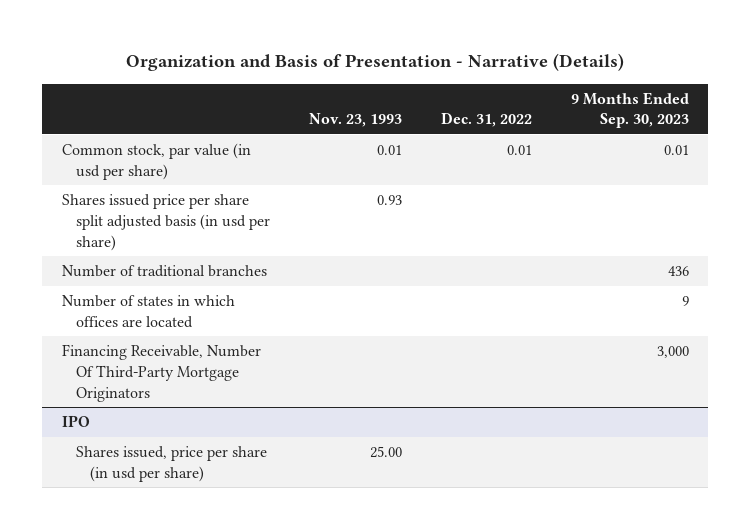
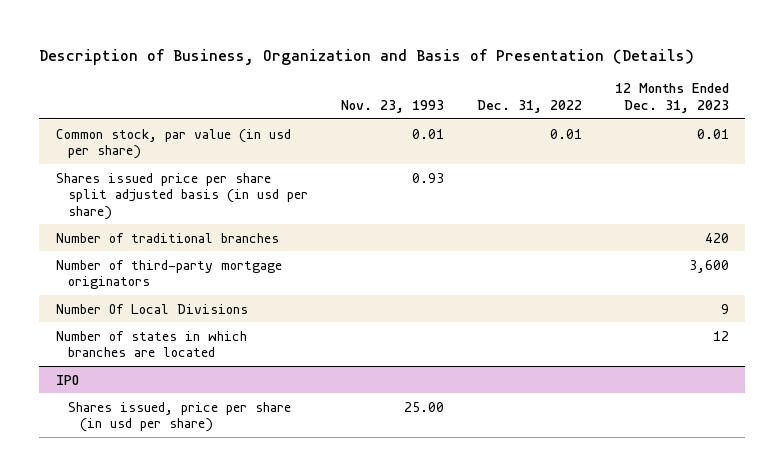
- Organization and Basis of Presentation - Narrative (Details)
+ Description of Business, Organization and Basis of Presentation (Details)
- | Nov. 23, 1993 | Dec. 31, 2022 | 9 Months Ended Sep. 30, 2023
+ | Nov. 23, 1993 | Dec. 31, 2022 | 12 Months Ended Dec. 31, 2023
- Number of states in which offices are located | | | 9
- Financing Receivable, Number Of Third-Party Mortgage Originators | | | 3,000
+ Number of third-party mortgage originators | | | 3,600
+ Number Of Local Divisions | | | 9
+ Number of states in which branches are located | | | 12

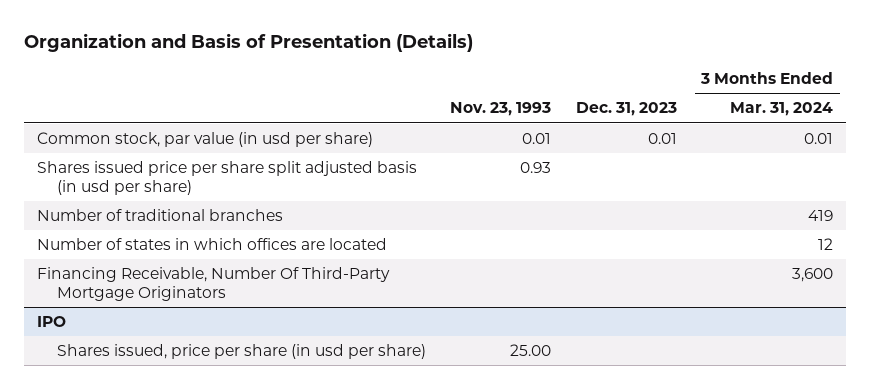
- Description of Business, Organization and Basis of Presentation (Details)
+ Organization and Basis of Presentation (Details)
- | Nov. 23, 1993 | Dec. 31, 2022 | 12 Months Ended Dec. 31, 2023
+ | Nov. 23, 1993 | Dec. 31, 2023 | 3 Months Ended Mar. 31, 2024
- Number of third-party mortgage originators | | | 3,600
- Number Of Local Divisions | | | 9
- Number of states in which branches are located | | | 12
+ Number of states in which offices are located | | | 12
+ Financing Receivable, Number Of Third-Party Mortgage Originators | | | 3,600

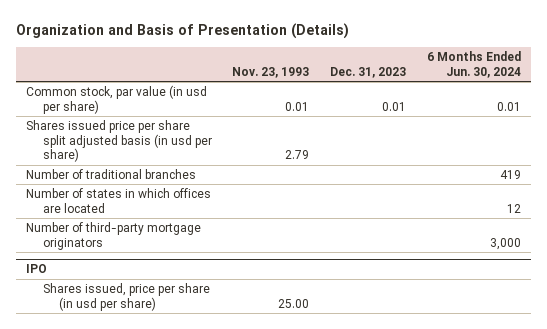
- | Nov. 23, 1993 | Dec. 31, 2023 | 3 Months Ended Mar. 31, 2024
+ | Nov. 23, 1993 | Dec. 31, 2023 | 6 Months Ended Jun. 30, 2024
- Shares issued price per share split adjusted basis (in usd per share) | 0.93 | |
+ Shares issued price per share split adjusted basis (in usd per share) | 2.79 | |
- Financing Receivable, Number Of Third-Party Mortgage Originators | | | 3,600
+ Number of third-party mortgage originators | | | 3,000

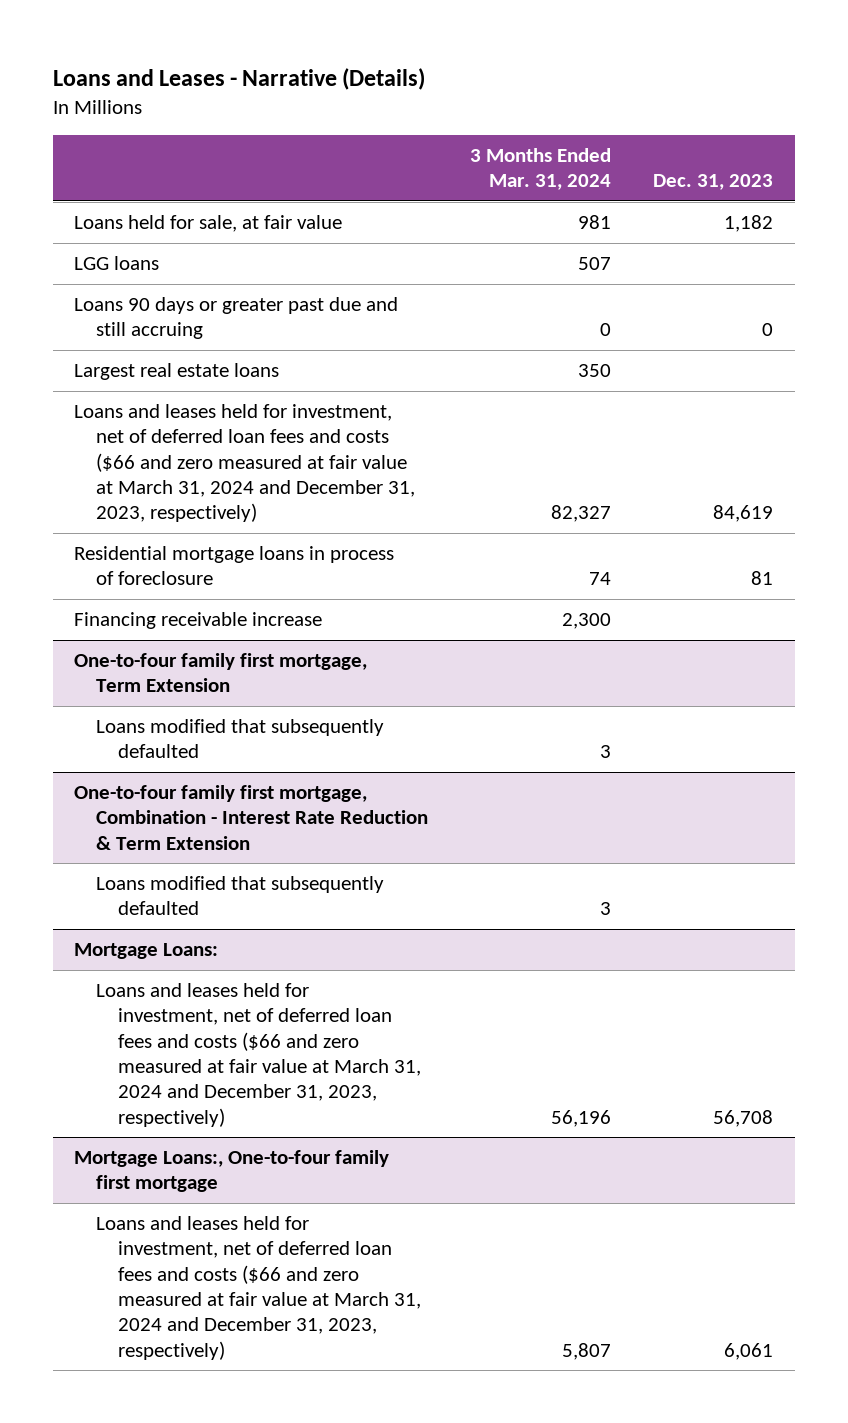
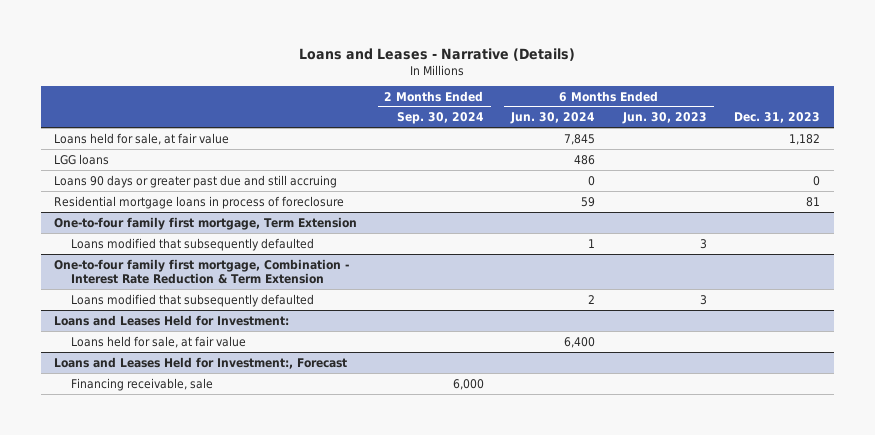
- | 3 Months Ended Mar. 31, 2024 | Dec. 31, 2023
+ | 2 Months Ended Sep. 30, 2024 | 6 Months Ended Jun. 30, 2024 | 6 Months Ended Jun. 30, 2023 | Dec. 31, 2023
- Largest real estate loans | 350 |
- Loans and leases held for investment, net of deferred loan fees and costs ($66 and zero measured at fair value at March 31, 2024 and December 31, 2023, respectively) | 82,327 | 84,619
- Financing receivable increase | 2,300 |
- Mortgage Loans:
- Loans and leases held for investment, net of deferred loan fees and costs ($66 and zero measured at fair value at March 31, 2024 and December 31, 2023, respectively) | 56,196 | 56,708
- Mortgage Loans:, One-to-four family first mortgage
- Loans and leases held for investment, net of deferred loan fees and costs ($66 and zero measured at fair value at March 31, 2024 and December 31, 2023, respectively) | 5,807 | 6,061
+ Loans and Leases Held for Investment:
+ Loans held for sale, at fair value | | 6,400 | |
+ Loans and Leases Held for Investment:, Forecast
+ Financing receivable, sale | 6,000 | | |

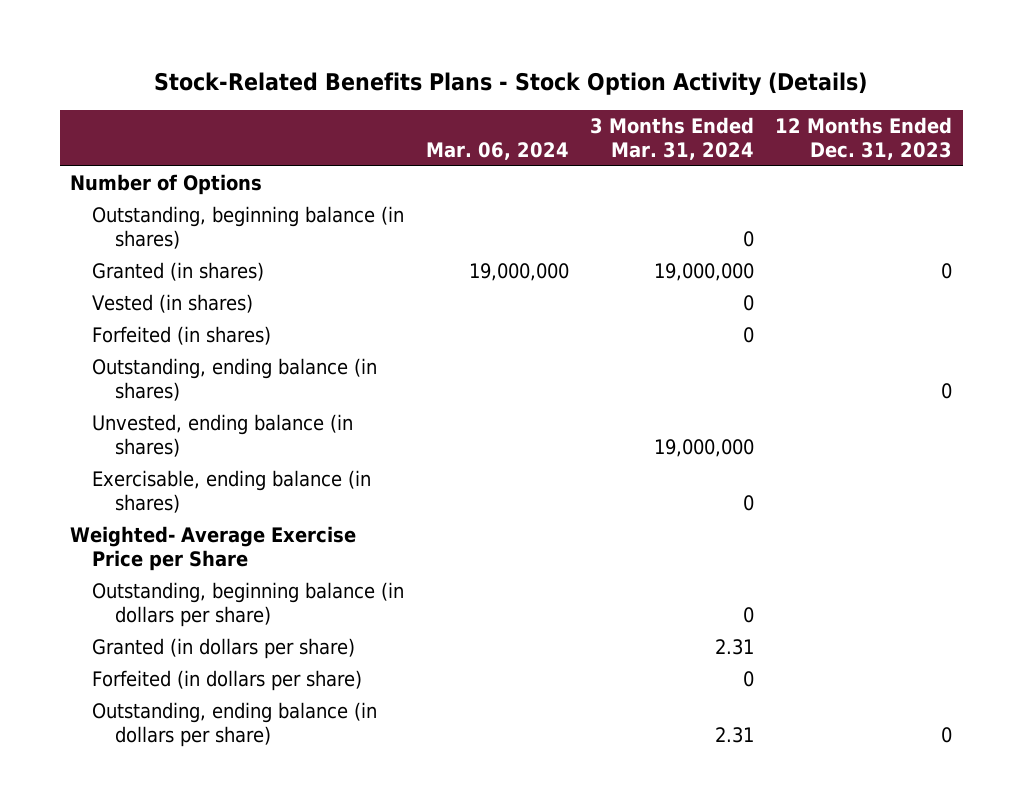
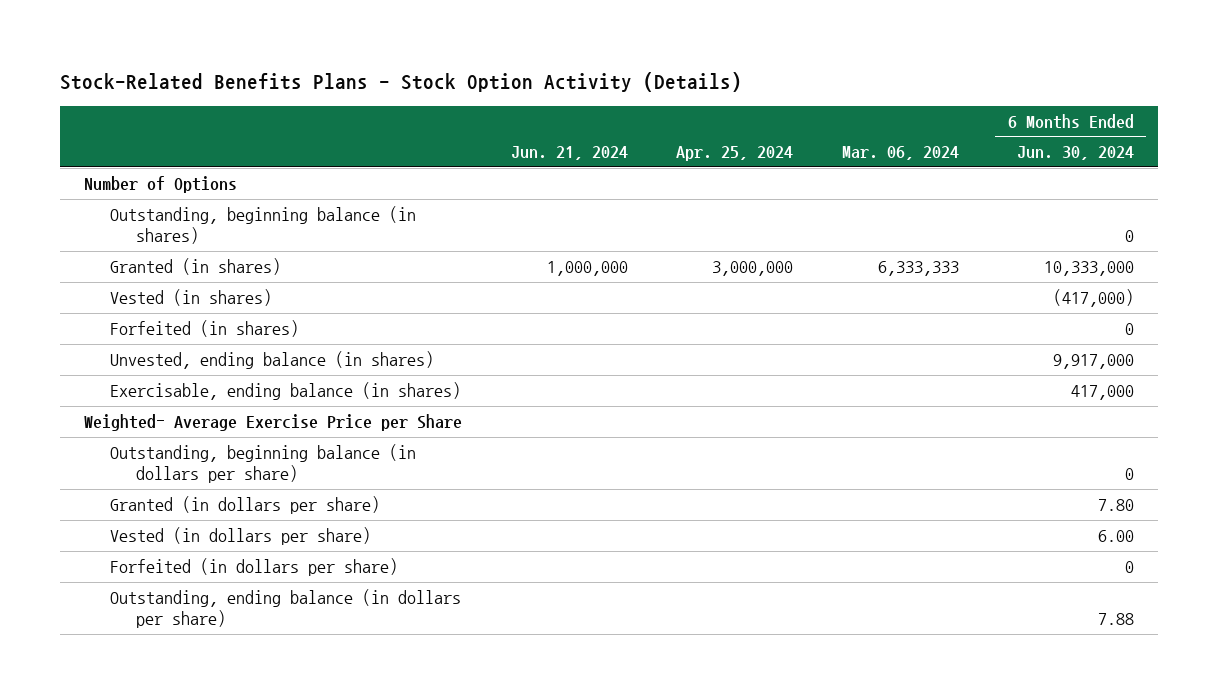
- | Mar. 06, 2024 | 3 Months Ended Mar. 31, 2024 | 12 Months Ended Dec. 31, 2023
+ | Jun. 21, 2024 | Apr. 25, 2024 | Mar. 06, 2024 | 6 Months Ended Jun. 30, 2024
- Granted (in shares) | 19,000,000 | 19,000,000 | 0
+ Granted (in shares) | 1,000,000 | 3,000,000 | 6,333,333 | 10,333,000
- Outstanding, ending balance (in shares) | | | 0
+ Vested (in dollars per share) | | | | 6.00

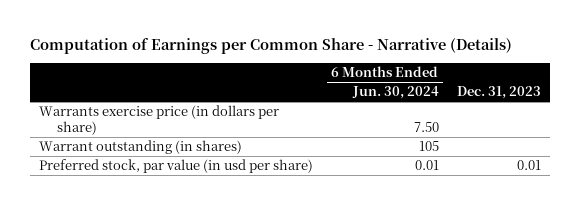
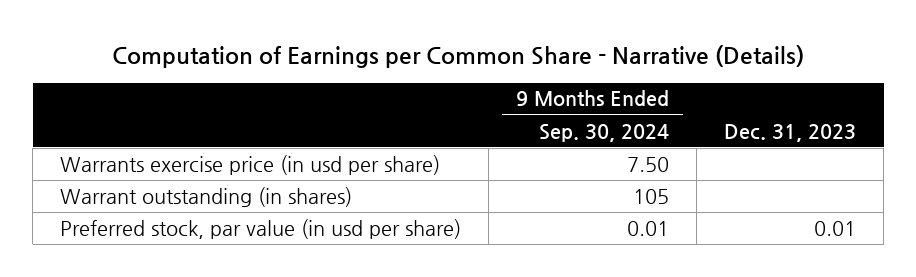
- | 6 Months Ended Jun. 30, 2024 | Dec. 31, 2023
+ | 9 Months Ended Sep. 30, 2024 | Dec. 31, 2023
- Warrants exercise price (in dollars per share) | 7.50 |
+ Warrants exercise price (in usd per share) | 7.50 |

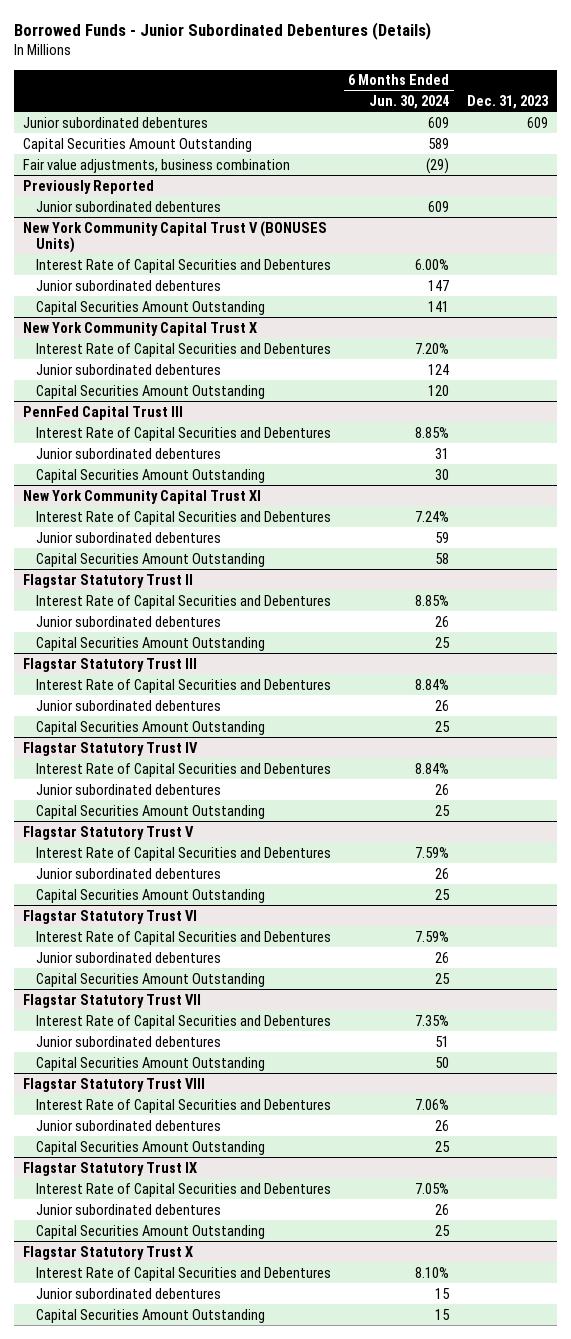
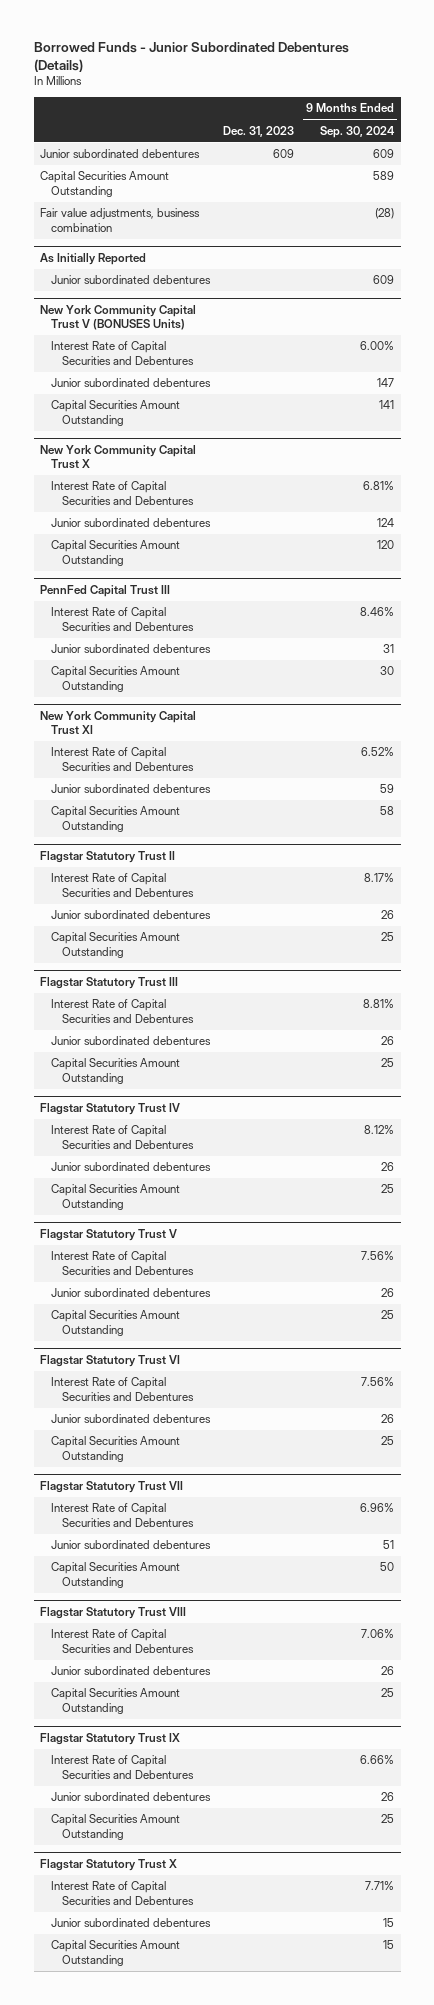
- | 6 Months Ended Jun. 30, 2024 | Dec. 31, 2023
+ | Dec. 31, 2023 | 9 Months Ended Sep. 30, 2024
- Previously Reported
+ As Initially Reported

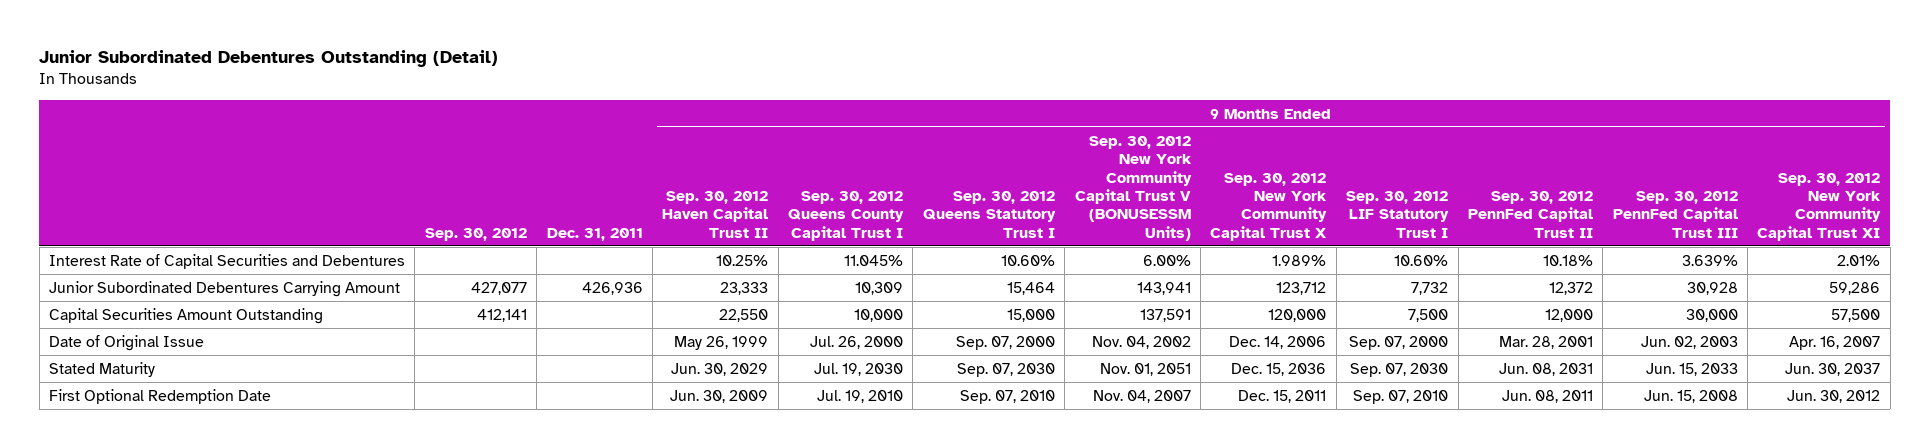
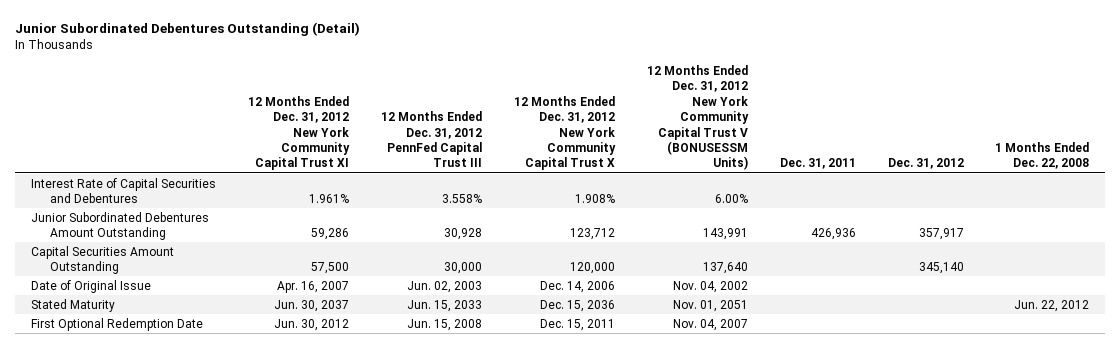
- | Sep. 30, 2012 | Dec. 31, 2011 | 9 Months Ended Sep. 30, 2012 Haven Capital Trust II | 9 Months Ended Sep. 30, 2012 Queens County Capital Trust I | 9 Months Ended Sep. 30, 2012 Queens Statutory Trust I | 9 Months Ended Sep. 30, 2012 New York Community Capital Trust V (BONUSESSM Units) | 9 Months Ended Sep. 30, 2012 New York Community Capital Trust X | 9 Months Ended Sep. 30, 2012 LIF Statutory Trust I | 9 Months Ended Sep. 30, 2012 PennFed Capital Trust II | 9 Months Ended Sep. 30, 2012 PennFed Capital Trust III | 9 Months Ended Sep. 30, 2012 New York Community Capital Trust XI
+ | 12 Months Ended Dec. 31, 2012 New York Community Capital Trust XI | 12 Months Ended Dec. 31, 2012 PennFed Capital Trust III | 12 Months Ended Dec. 31, 2012 New York Community Capital Trust X | 12 Months Ended Dec. 31, 2012 New York Community Capital Trust V (BONUSESSM Units) | Dec. 31, 2011 | Dec. 31, 2012 | 1 Months Ended Dec. 22, 2008
- Junior Subordinated Debentures Carrying Amount | 427,077 | 426,936 | 23,333 | 10,309 | 15,464 | 143,941 | 123,712 | 7,732 | 12,372 | 30,928 | 59,286
+ Junior Subordinated Debentures Amount Outstanding | 59,286 | 30,928 | 123,712 | 143,991 | 426,936 | 357,917 |

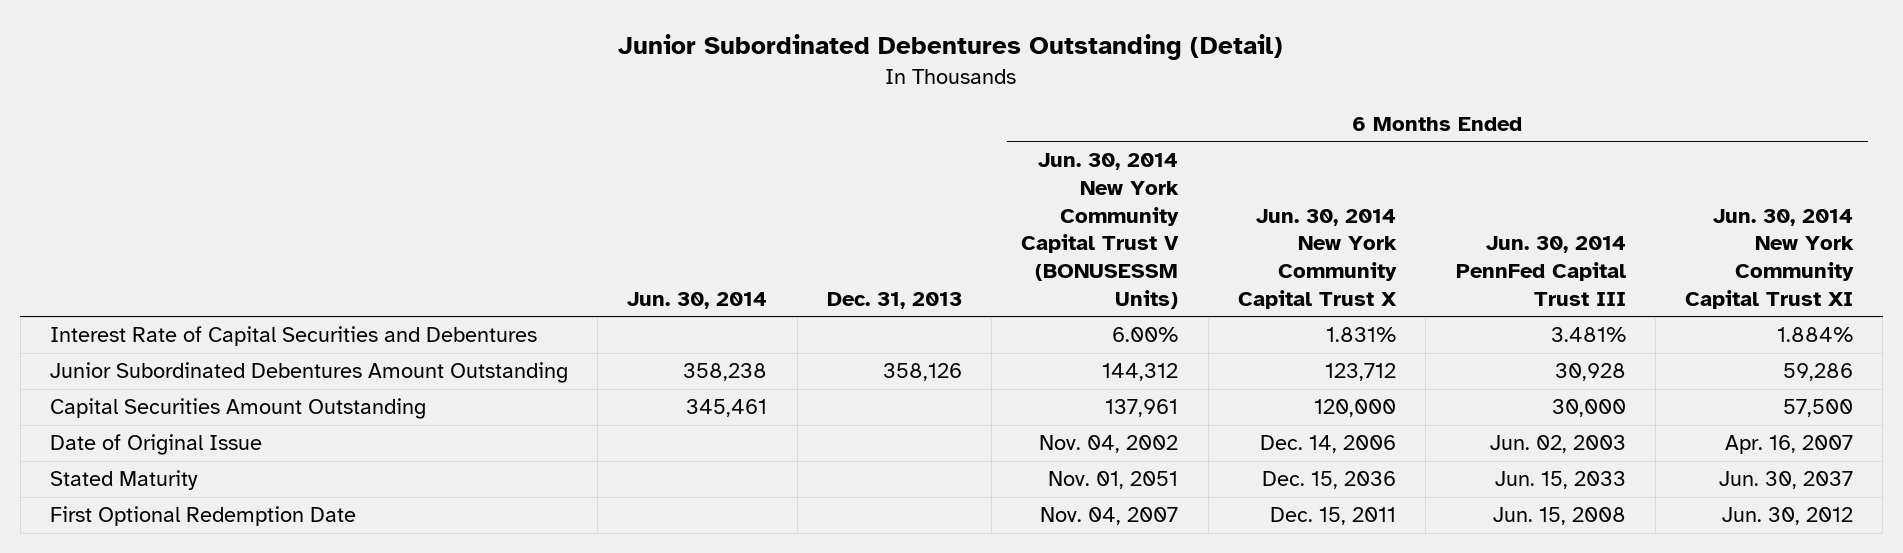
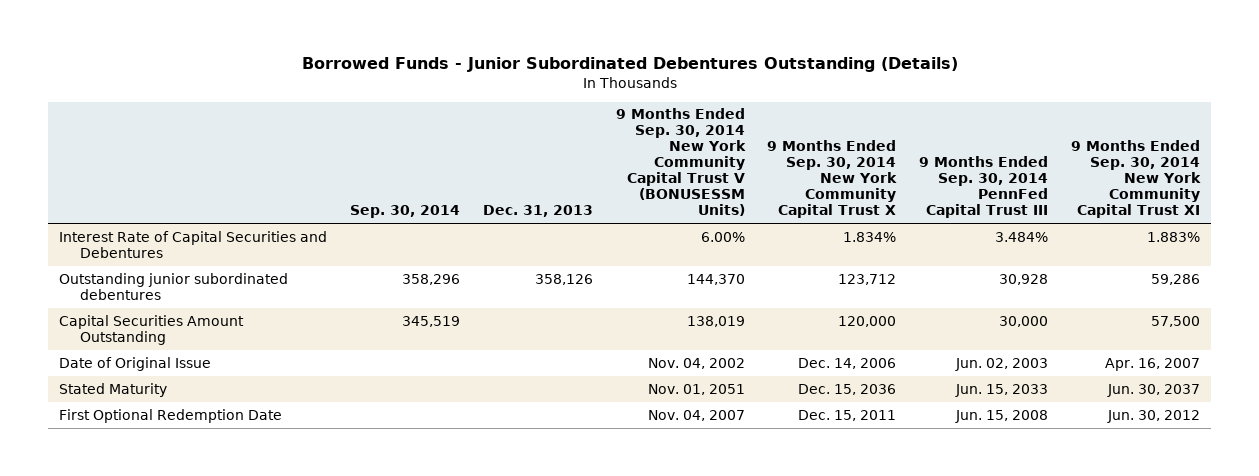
- Junior Subordinated Debentures Outstanding (Detail)
+ Borrowed Funds - Junior Subordinated Debentures Outstanding (Details)
- | Jun. 30, 2014 | Dec. 31, 2013 | 6 Months Ended Jun. 30, 2014 New York Community Capital Trust V (BONUSESSM Units) | 6 Months Ended Jun. 30, 2014 New York Community Capital Trust X | 6 Months Ended Jun. 30, 2014 PennFed Capital Trust III | 6 Months Ended Jun. 30, 2014 New York Community Capital Trust XI
+ | Sep. 30, 2014 | Dec. 31, 2013 | 9 Months Ended Sep. 30, 2014 New York Community Capital Trust V (BONUSESSM Units) | 9 Months Ended Sep. 30, 2014 New York Community Capital Trust X | 9 Months Ended Sep. 30, 2014 PennFed Capital Trust III | 9 Months Ended Sep. 30, 2014 New York Community Capital Trust XI
- Junior Subordinated Debentures Amount Outstanding | 358,238 | 358,126 | 144,312 | 123,712 | 30,928 | 59,286
+ Outstanding junior subordinated debentures | 358,296 | 358,126 | 144,370 | 123,712 | 30,928 | 59,286

